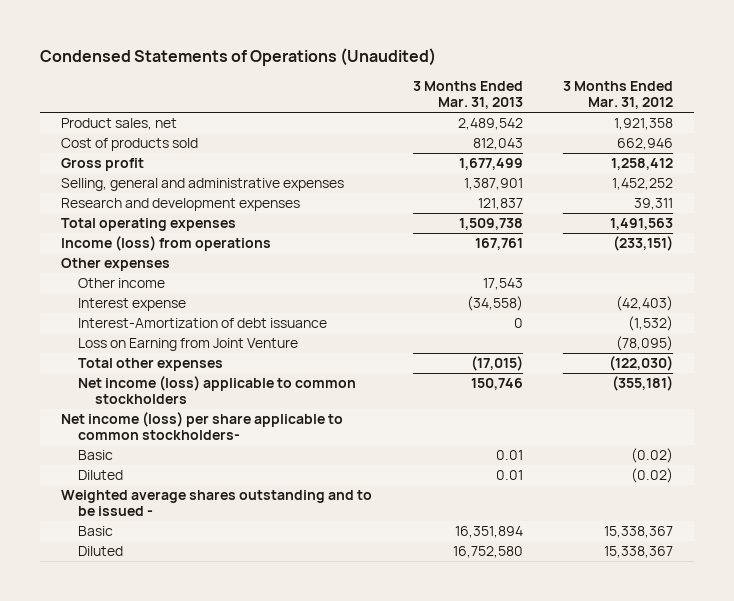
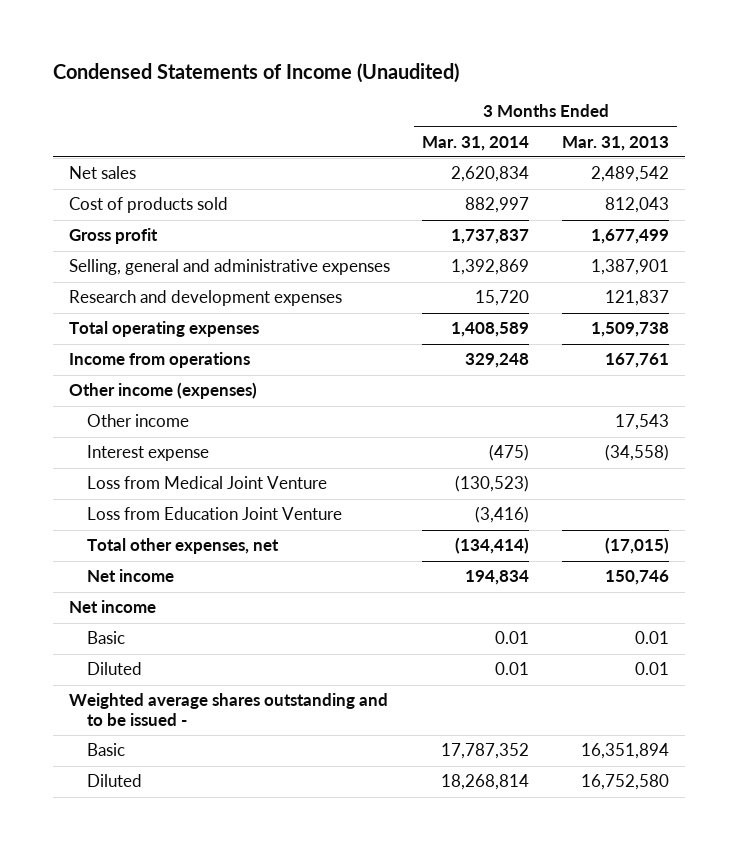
- Condensed Statements of Operations (Unaudited)
+ Condensed Statements of Income (Unaudited)
- | 3 Months Ended Mar. 31, 2013 | 3 Months Ended Mar. 31, 2012
+ | 3 Months Ended Mar. 31, 2014 | 3 Months Ended Mar. 31, 2013
- Product sales, net | 2,489,542 | 1,921,358
+ Net sales | 2,620,834 | 2,489,542
- Income (loss) from operations | 167,761 | (233,151)
- Other expenses
+ Income from operations | 329,248 | 167,761
+ Other income (expenses)
- Interest-Amortization of debt issuance | 0 | (1,532)
- Loss on Earning from Joint Venture | | (78,095)
- Total other expenses | (17,015) | (122,030)
- Net income (loss) applicable to common stockholders | 150,746 | (355,181)
- Net income (loss) per share applicable to common stockholders-
+ Loss from Medical Joint Venture | (130,523) |
+ Loss from Education Joint Venture | (3,416) |
+ Total other expenses, net | (134,414) | (17,015)
+ Net income | 194,834 | 150,746
+ Net income

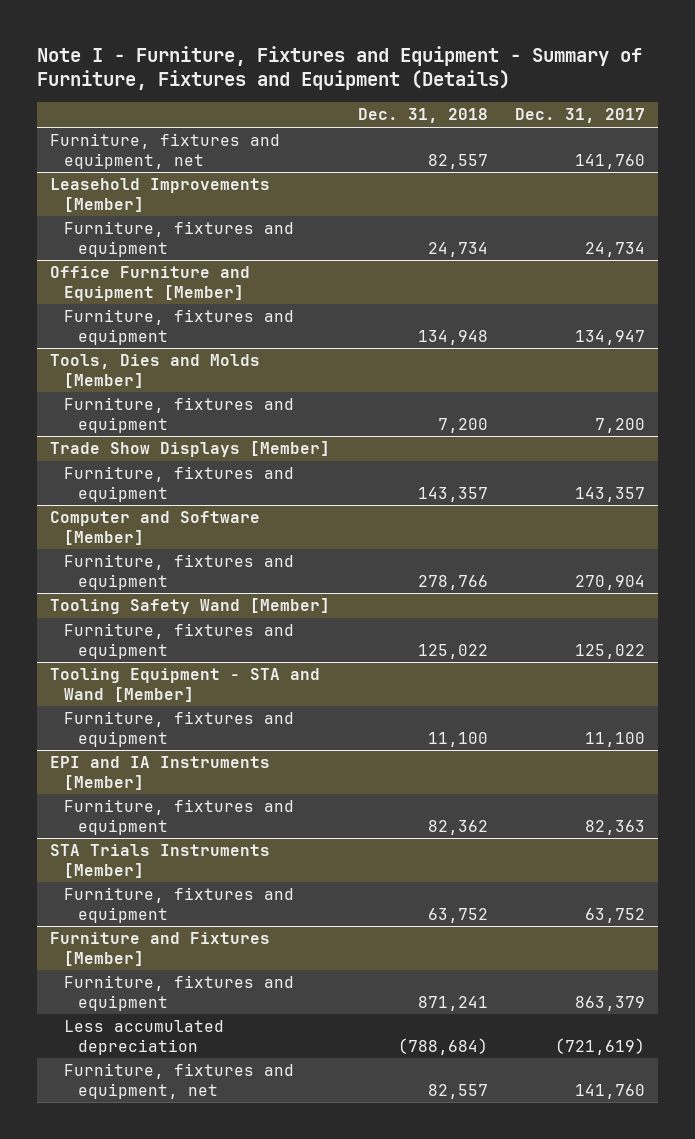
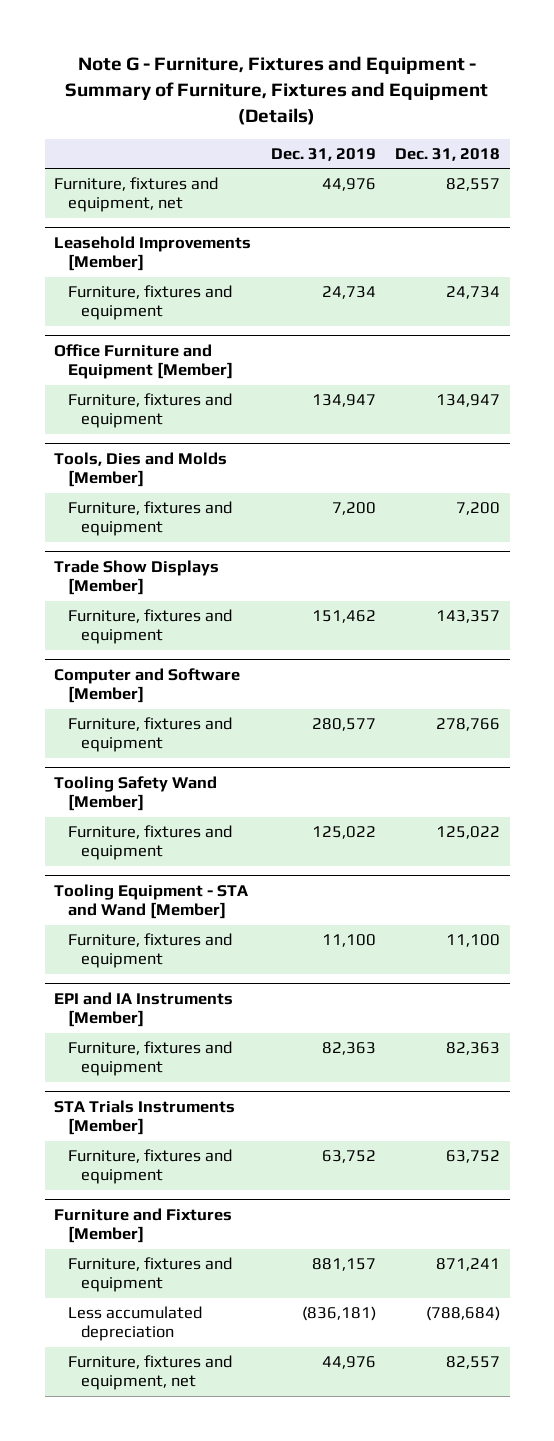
- Note I - Furniture, Fixtures and Equipment - Summary of Furniture, Fixtures and Equipment (Details)
+ Note G - Furniture, Fixtures and Equipment - Summary of Furniture, Fixtures and Equipment (Details)
- | Dec. 31, 2018 | Dec. 31, 2017
+ | Dec. 31, 2019 | Dec. 31, 2018
@ Office Furniture and Equipment [Member]
- Furniture, fixtures and equipment | 134,948 | 134,947
+ Furniture, fixtures and equipment | 134,947 | 134,947
@ EPI and IA Instruments [Member]
- Furniture, fixtures and equipment | 82,362 | 82,363
+ Furniture, fixtures and equipment | 82,363 | 82,363

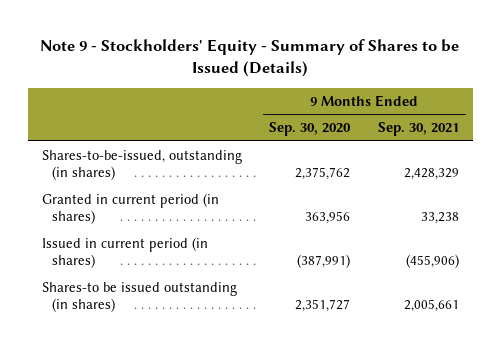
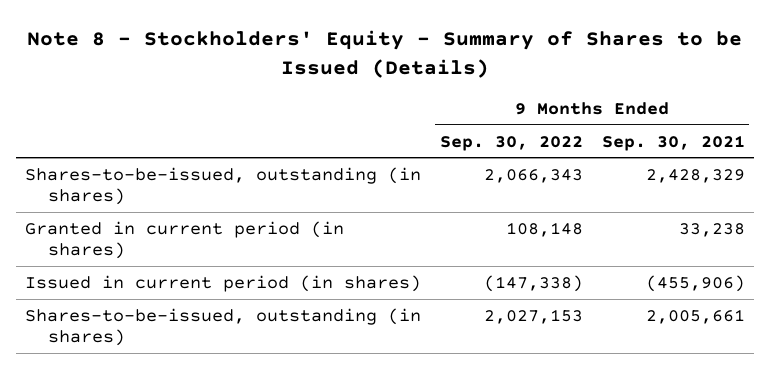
- Note 9 - Stockholders' Equity - Summary of Shares to be Issued (Details)
+ Note 8 - Stockholders' Equity - Summary of Shares to be Issued (Details)
- | 9 Months Ended Sep. 30, 2020 | 9 Months Ended Sep. 30, 2021
+ | 9 Months Ended Sep. 30, 2022 | 9 Months Ended Sep. 30, 2021
- Shares-to be issued outstanding (in shares) | 2,351,727 | 2,005,661
+ Shares-to-be-issued, outstanding (in shares) | 2,027,153 | 2,005,661

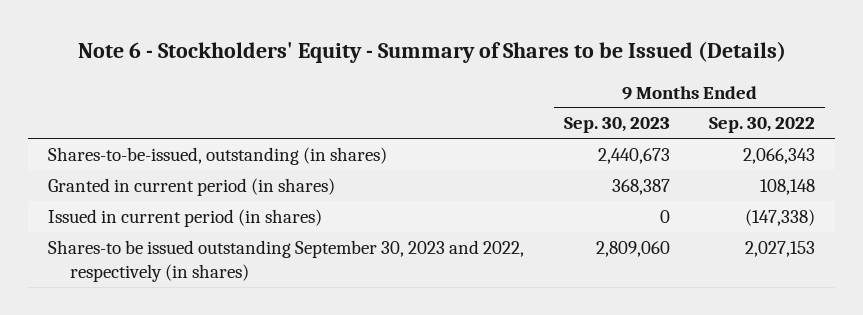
- Note 8 - Stockholders' Equity - Summary of Shares to be Issued (Details)
+ Note 6 - Stockholders' Equity - Summary of Shares to be Issued (Details)
- | 9 Months Ended Sep. 30, 2022 | 9 Months Ended Sep. 30, 2021
+ | 9 Months Ended Sep. 30, 2023 | 9 Months Ended Sep. 30, 2022
- Shares-to-be-issued, outstanding (in shares) | 2,027,153 | 2,005,661
+ Shares-to be issued outstanding September 30, 2023 and 2022, respectively (in shares) | 2,809,060 | 2,027,153

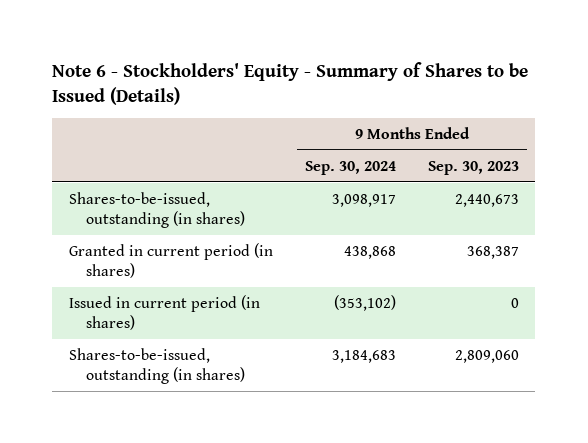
- | 9 Months Ended Sep. 30, 2023 | 9 Months Ended Sep. 30, 2022
+ | 9 Months Ended Sep. 30, 2024 | 9 Months Ended Sep. 30, 2023
- Shares-to be issued outstanding September 30, 2023 and 2022, respectively (in shares) | 2,809,060 | 2,027,153
+ Shares-to-be-issued, outstanding (in shares) | 3,184,683 | 2,809,060

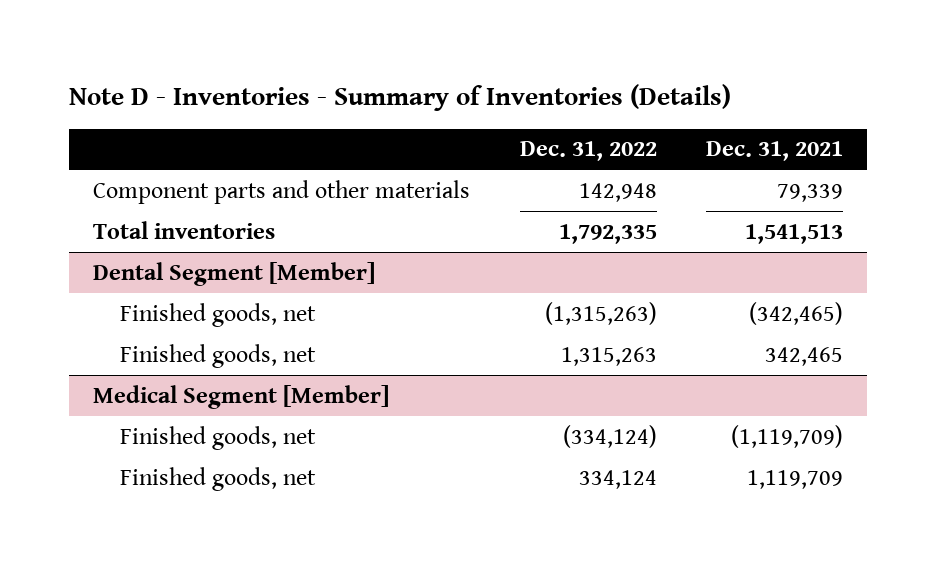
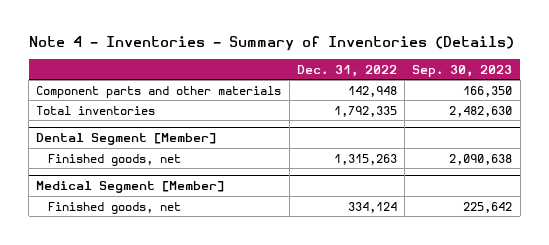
- Note D - Inventories - Summary of Inventories (Details)
+ Note 4 - Inventories - Summary of Inventories (Details)
- | Dec. 31, 2022 | Dec. 31, 2021
+ | Dec. 31, 2022 | Sep. 30, 2023
@ Dental Segment [Member]
- Finished goods, net | (1,315,263) | (342,465)
@ Medical Segment [Member]
- Finished goods, net | (334,124) | (1,119,709)

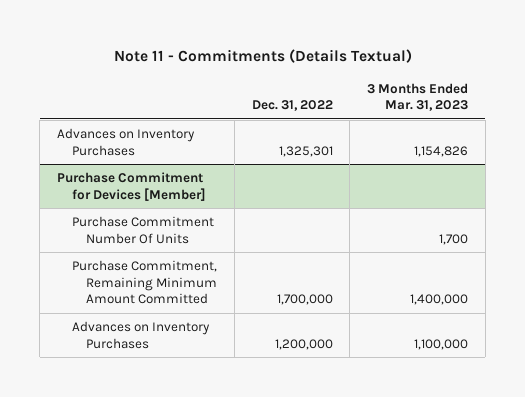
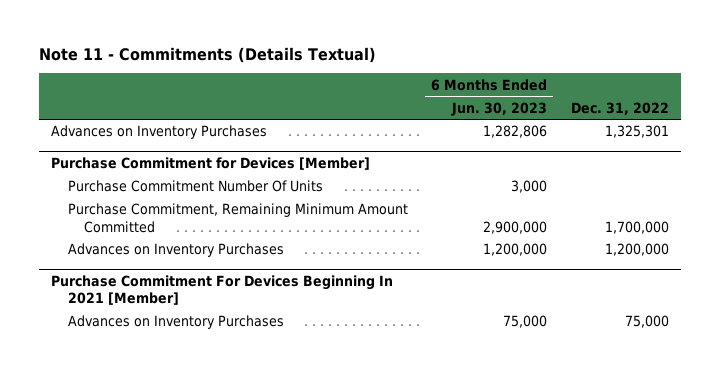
- | Dec. 31, 2022 | 3 Months Ended Mar. 31, 2023
+ | 6 Months Ended Jun. 30, 2023 | Dec. 31, 2022
+ Purchase Commitment For Devices Beginning In 2021 [Member]
+ Advances on Inventory Purchases | 75,000 | 75,000

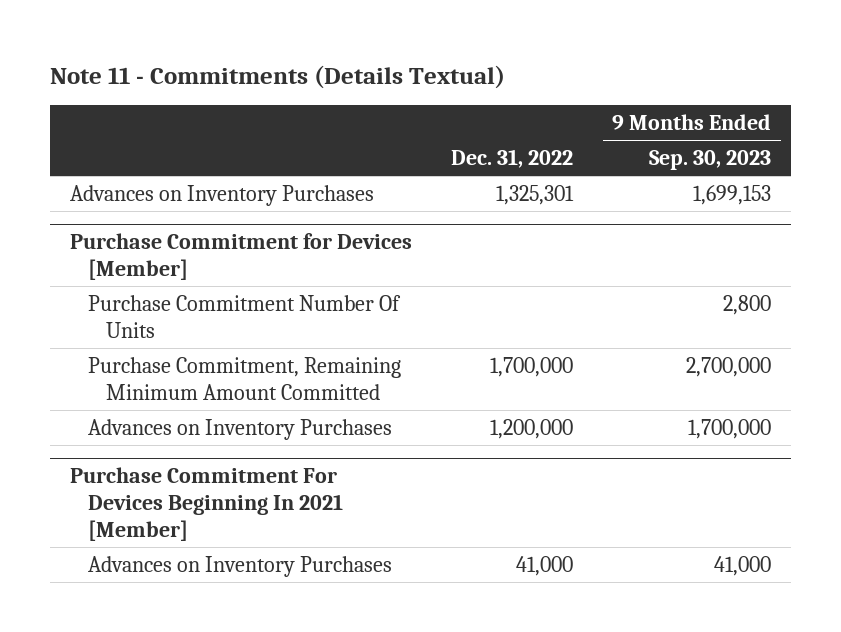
- | 6 Months Ended Jun. 30, 2023 | Dec. 31, 2022
+ | Dec. 31, 2022 | 9 Months Ended Sep. 30, 2023
@ Purchase Commitment For Devices Beginning In 2021 [Member]
- Advances on Inventory Purchases | 75,000 | 75,000
+ Advances on Inventory Purchases | 41,000 | 41,000

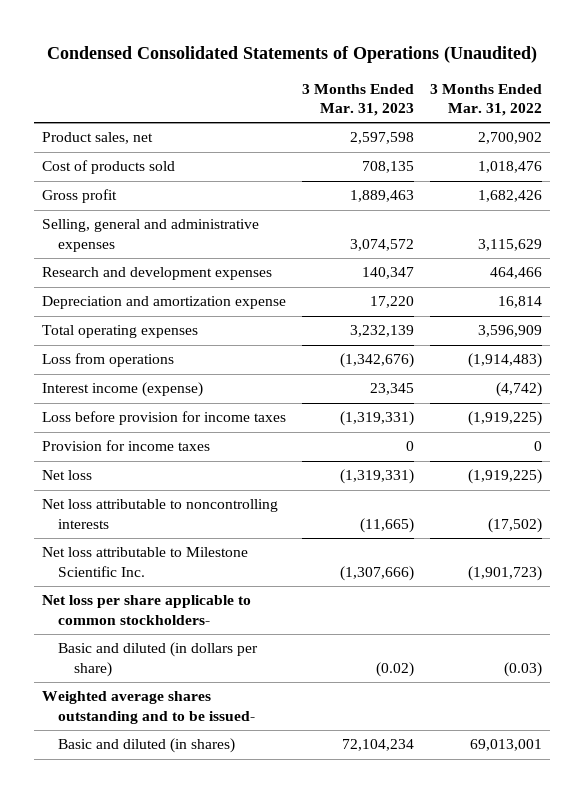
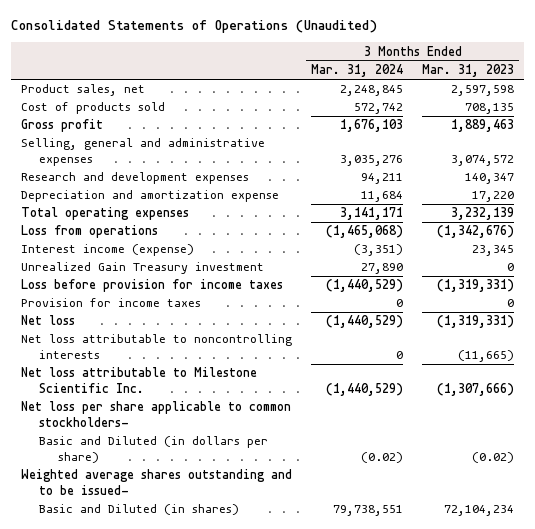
- Condensed Consolidated Statements of Operations (Unaudited)
+ Consolidated Statements of Operations (Unaudited)
- | 3 Months Ended Mar. 31, 2023 | 3 Months Ended Mar. 31, 2022
+ | 3 Months Ended Mar. 31, 2024 | 3 Months Ended Mar. 31, 2023
+ Unrealized Gain Treasury investment | 27,890 | 0
- Basic and diluted (in dollars per share) | (0.02) | (0.03)
+ Basic and Diluted (in dollars per share) | (0.02) | (0.02)
- Basic and diluted (in shares) | 72,104,234 | 69,013,001
+ Basic and Diluted (in shares) | 79,738,551 | 72,104,234

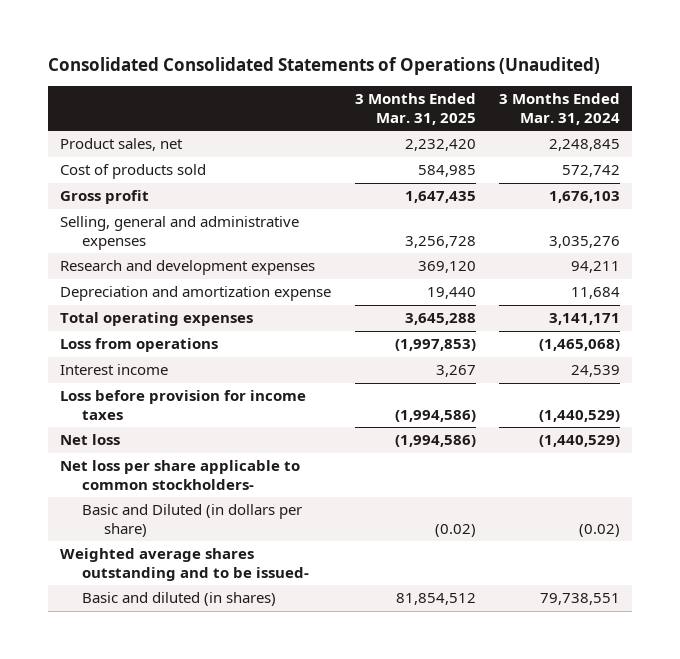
- Consolidated Statements of Operations (Unaudited)
+ Consolidated Consolidated Statements of Operations (Unaudited)
- | 3 Months Ended Mar. 31, 2024 | 3 Months Ended Mar. 31, 2023
+ | 3 Months Ended Mar. 31, 2025 | 3 Months Ended Mar. 31, 2024
- Interest income (expense) | (3,351) | 23,345
- Unrealized Gain Treasury investment | 27,890 | 0
+ Interest income | 3,267 | 24,539
- Provision for income taxes | 0 | 0
- Net loss attributable to noncontrolling interests | 0 | (11,665)
- Net loss attributable to Milestone Scientific Inc. | (1,440,529) | (1,307,666)
- Basic and Diluted (in shares) | 79,738,551 | 72,104,234
+ Basic and diluted (in shares) | 81,854,512 | 79,738,551

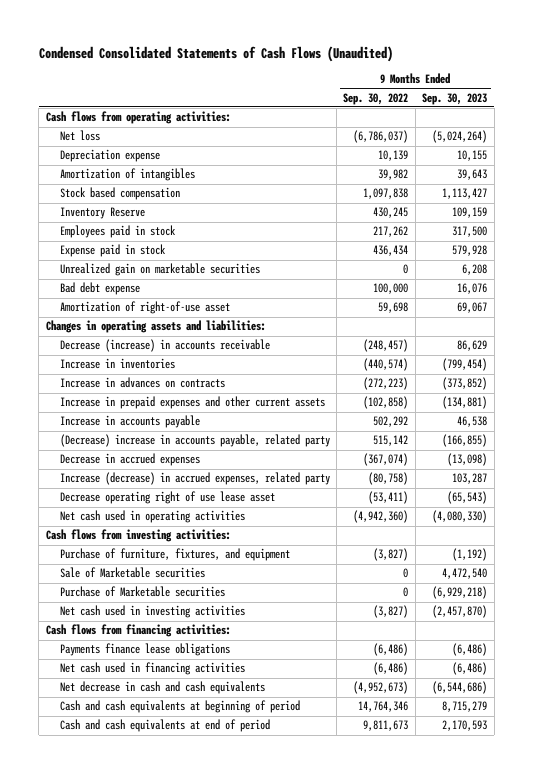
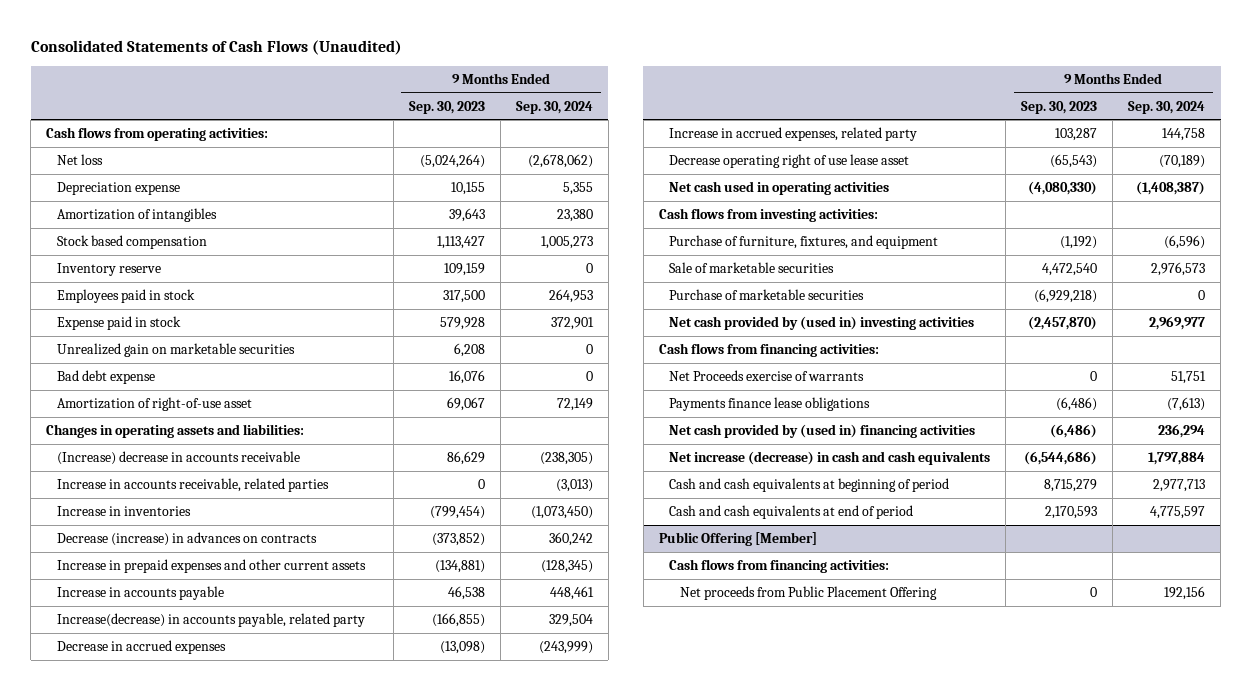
- Condensed Consolidated Statements of Cash Flows (Unaudited)
+ Consolidated Statements of Cash Flows (Unaudited)
- | 9 Months Ended Sep. 30, 2022 | 9 Months Ended Sep. 30, 2023
+ | 9 Months Ended Sep. 30, 2023 | 9 Months Ended Sep. 30, 2024
- Inventory Reserve | 430,245 | 109,159
+ Inventory reserve | 109,159 | 0
- Decrease (increase) in accounts receivable | (248,457) | 86,629
+ (Increase) decrease in accounts receivable | 86,629 | (238,305)
+ Increase in accounts receivable, related parties | 0 | (3,013)
- Increase in advances on contracts | (272,223) | (373,852)
+ Decrease (increase) in advances on contracts | (373,852) | 360,242
- (Decrease) increase in accounts payable, related party | 515,142 | (166,855)
+ Increase(decrease) in accounts payable, related party | (166,855) | 329,504
- Increase (decrease) in accrued expenses, related party | (80,758) | 103,287
+ Increase in accrued expenses, related party | 103,287 | 144,758
- Sale of Marketable securities | 0 | 4,472,540
- Purchase of Marketable securities | 0 | (6,929,218)
- Net cash used in investing activities | (3,827) | (2,457,870)
+ Sale of marketable securities | 4,472,540 | 2,976,573
+ Purchase of marketable securities | (6,929,218) | 0
+ Net cash provided by (used in) investing activities | (2,457,870) | 2,969,977
+ Net Proceeds exercise of warrants | 0 | 51,751
- Net cash used in financing activities | (6,486) | (6,486)
- Net decrease in cash and cash equivalents | (4,952,673) | (6,544,686)
+ Net cash provided by (used in) financing activities | (6,486) | 236,294
+ Net increase (decrease) in cash and cash equivalents | (6,544,686) | 1,797,884
+ Public Offering [Member]
+ Cash flows from financing activities:
+ Net proceeds from Public Placement Offering | 0 | 192,156

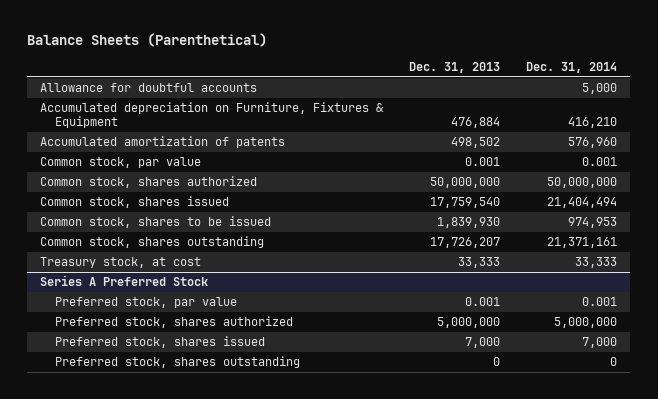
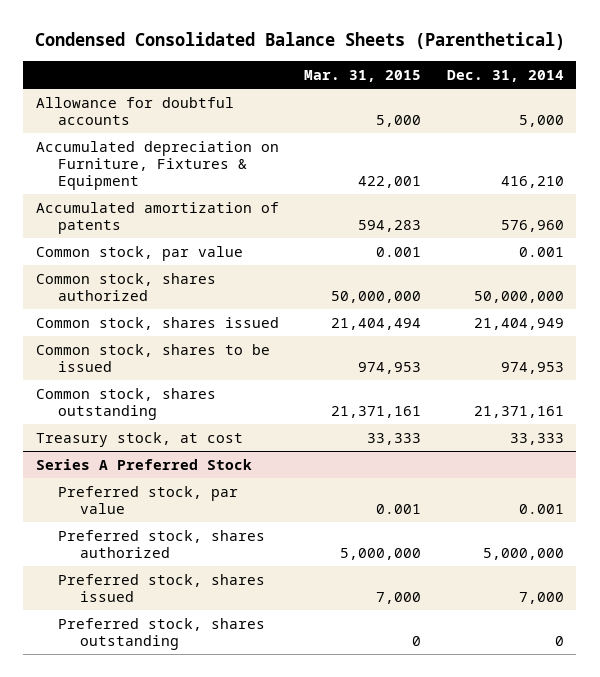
- Balance Sheets (Parenthetical)
+ Condensed Consolidated Balance Sheets (Parenthetical)
- | Dec. 31, 2013 | Dec. 31, 2014
+ | Mar. 31, 2015 | Dec. 31, 2014
- Common stock, shares issued | 17,759,540 | 21,404,494
+ Common stock, shares issued | 21,404,494 | 21,404,949

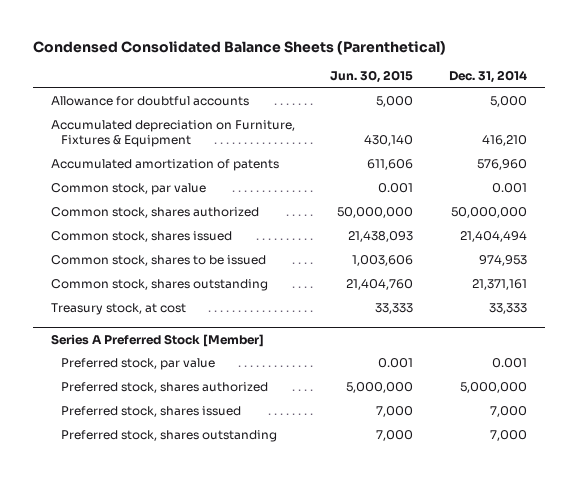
- | Mar. 31, 2015 | Dec. 31, 2014
+ | Jun. 30, 2015 | Dec. 31, 2014
- Common stock, shares issued | 21,404,494 | 21,404,949
+ Common stock, shares issued | 21,438,093 | 21,404,494
- Series A Preferred Stock
+ Series A Preferred Stock [Member]
- Preferred stock, shares outstanding | 0 | 0
+ Preferred stock, shares outstanding | 7,000 | 7,000

